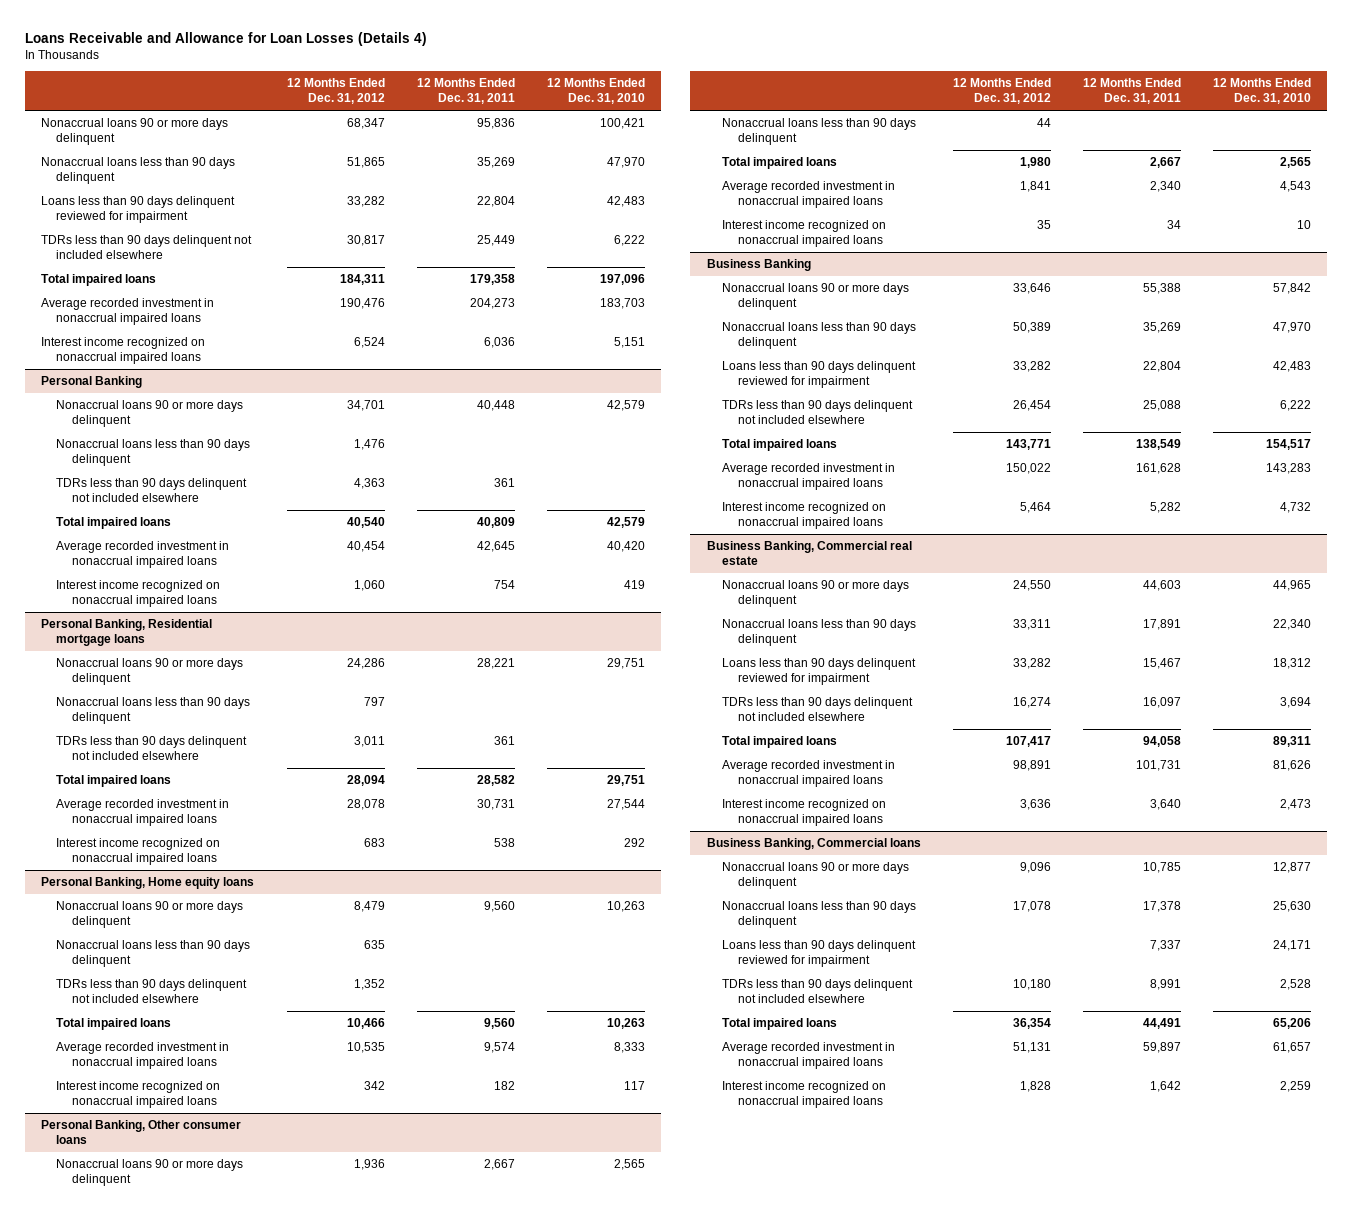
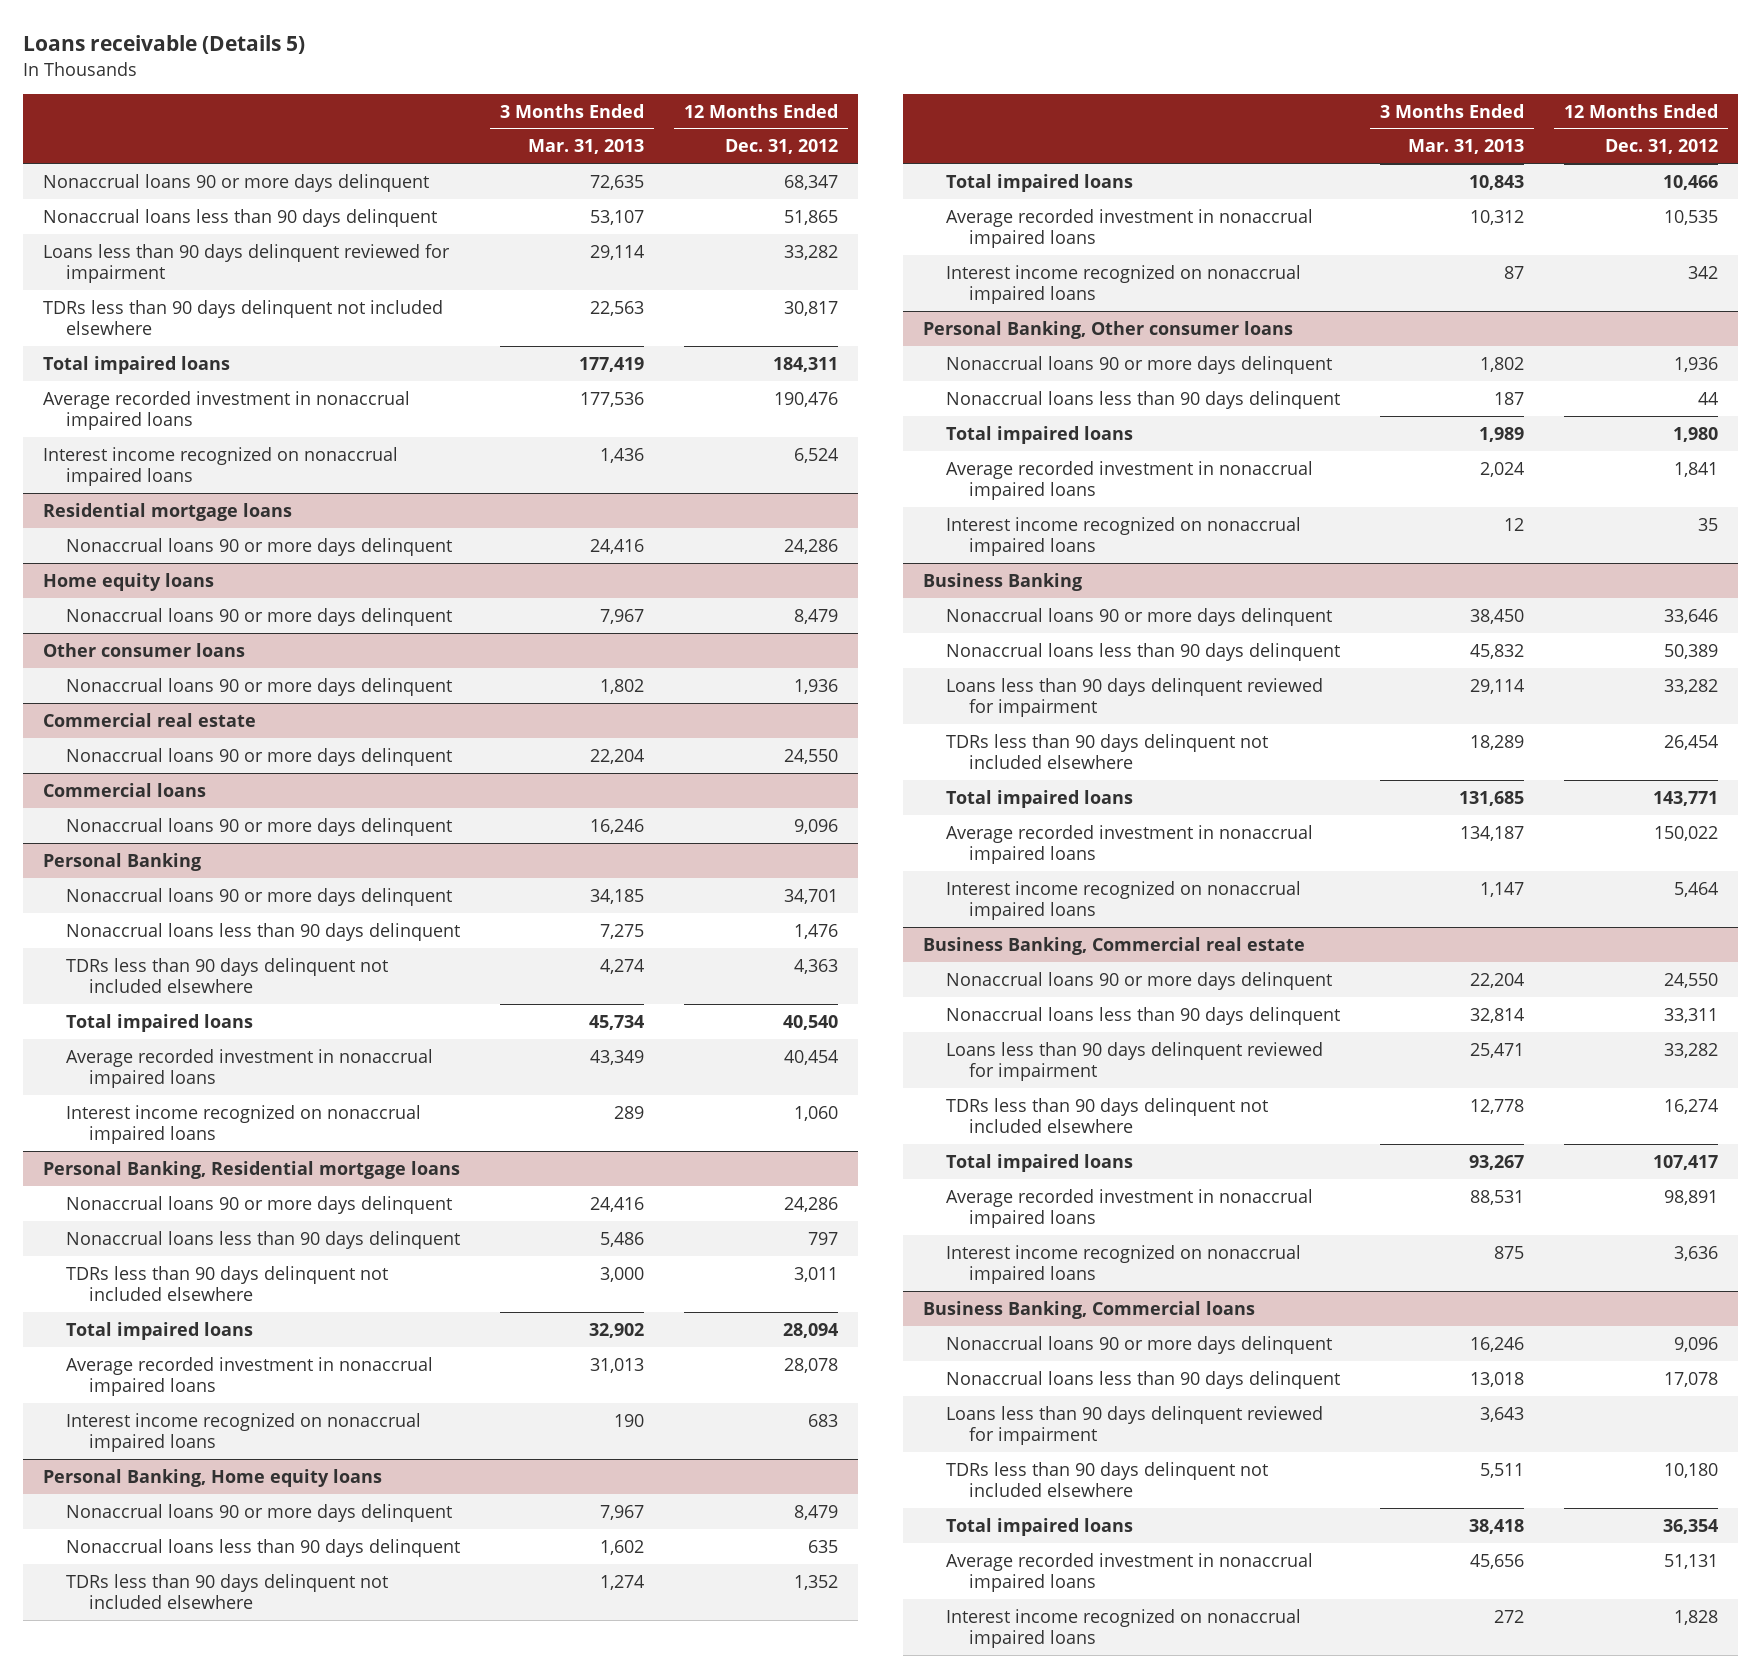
- Loans Receivable and Allowance for Loan Losses (Details 4)
+ Loans receivable (Details 5)
- | 12 Months Ended Dec. 31, 2012 | 12 Months Ended Dec. 31, 2011 | 12 Months Ended Dec. 31, 2010
+ | 3 Months Ended Mar. 31, 2013 | 12 Months Ended Dec. 31, 2012
+ Residential mortgage loans
+ Nonaccrual loans 90 or more days delinquent | 24,416 | 24,286
+ Home equity loans
+ Nonaccrual loans 90 or more days delinquent | 7,967 | 8,479
+ Other consumer loans
+ Nonaccrual loans 90 or more days delinquent | 1,802 | 1,936
+ Commercial real estate
+ Nonaccrual loans 90 or more days delinquent | 22,204 | 24,550
+ Commercial loans
+ Nonaccrual loans 90 or more days delinquent | 16,246 | 9,096

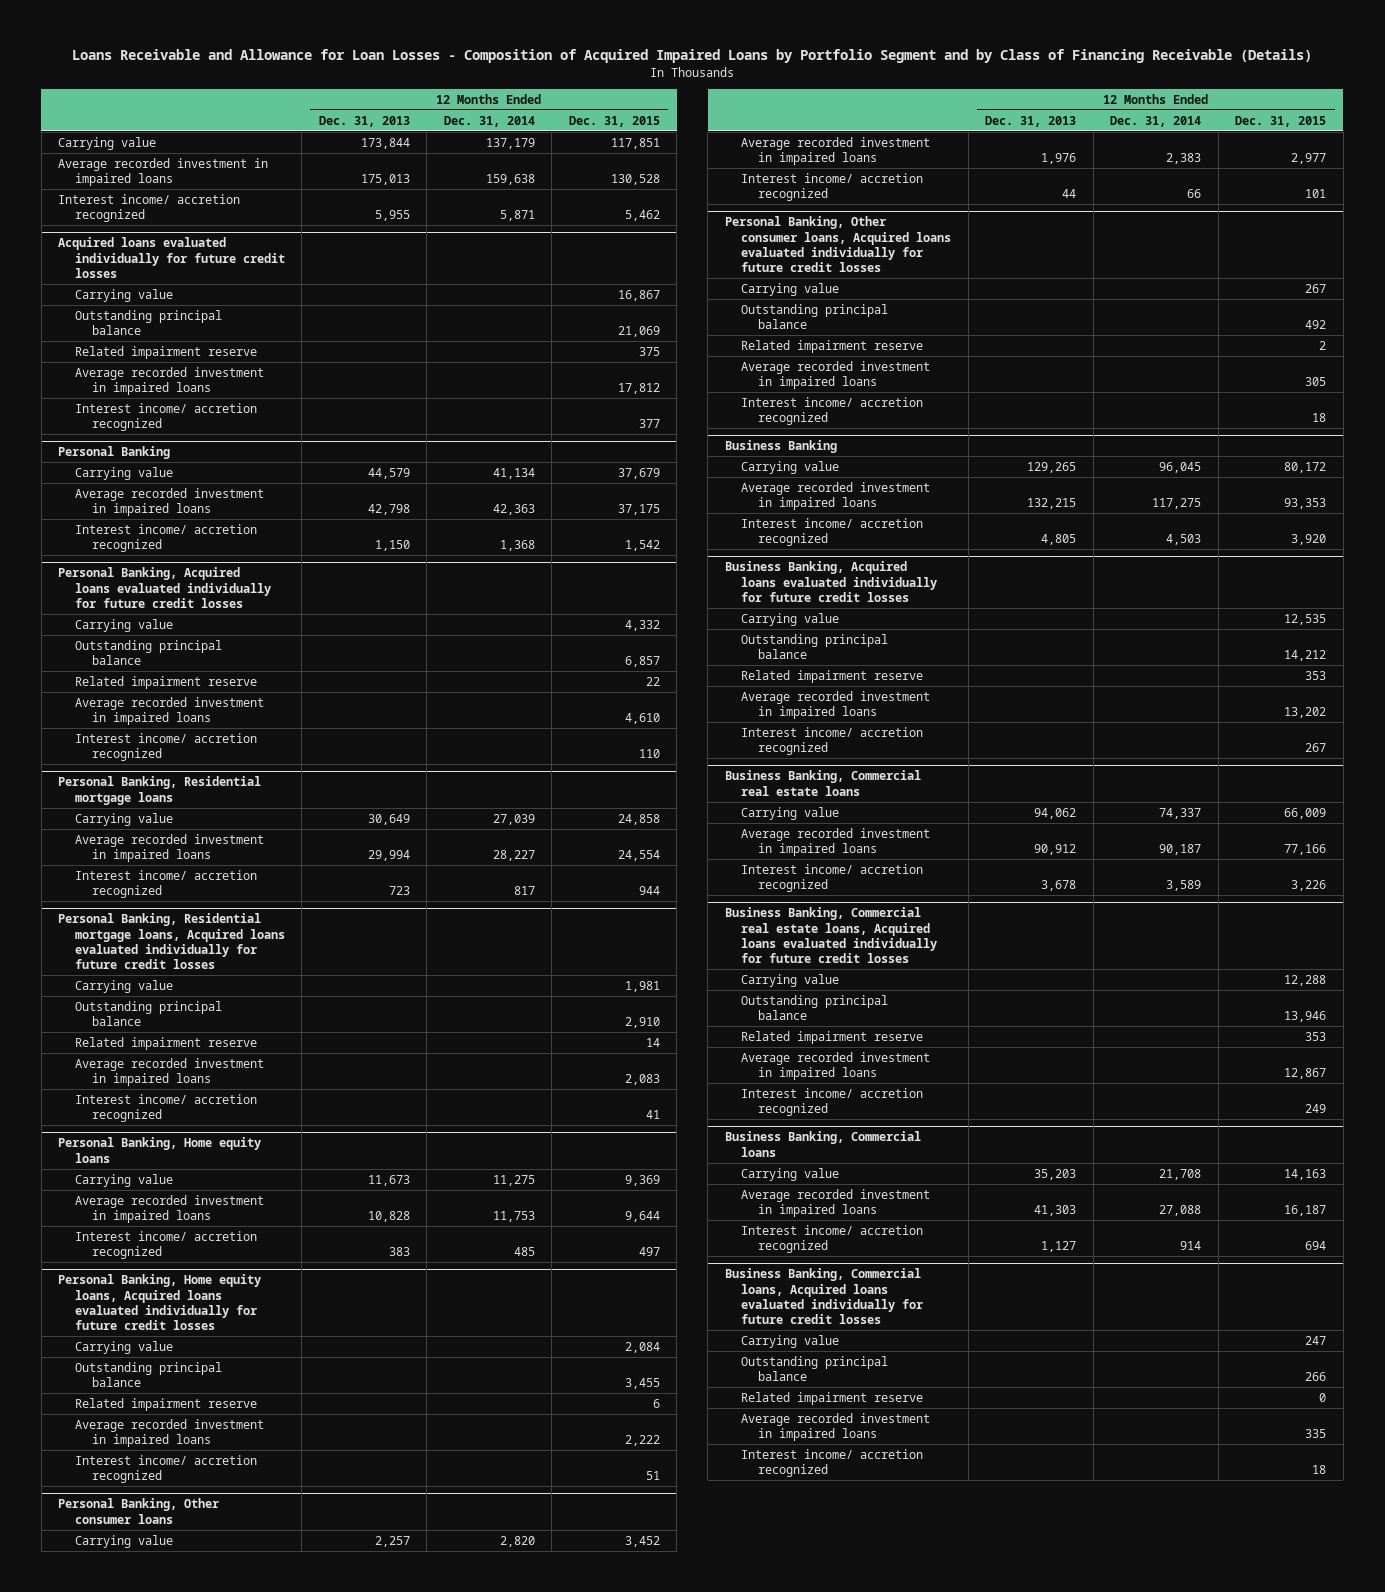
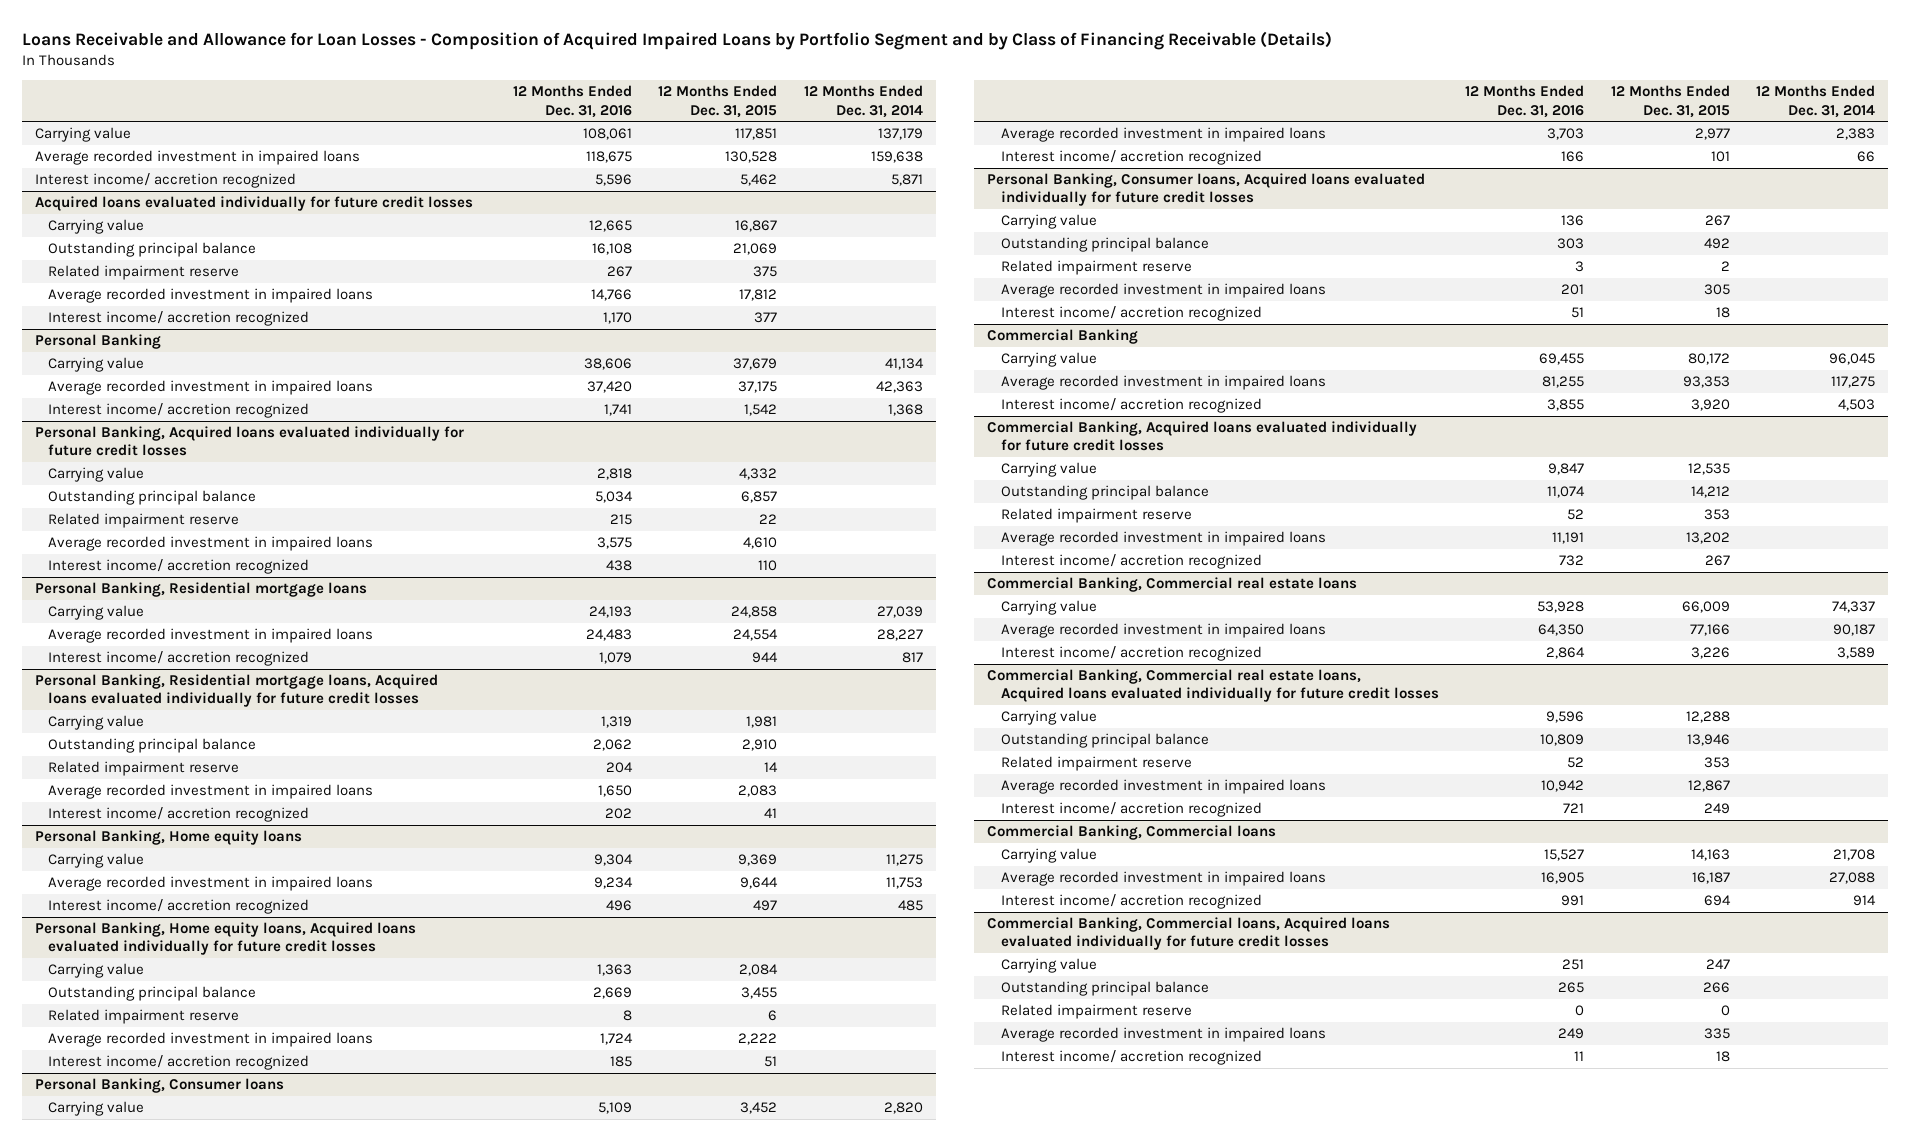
- | 12 Months Ended Dec. 31, 2013 | 12 Months Ended Dec. 31, 2014 | 12 Months Ended Dec. 31, 2015
+ | 12 Months Ended Dec. 31, 2016 | 12 Months Ended Dec. 31, 2015 | 12 Months Ended Dec. 31, 2014
- Personal Banking, Other consumer loans
+ Personal Banking, Consumer loans
- Personal Banking, Other consumer loans, Acquired loans evaluated individually for future credit losses
+ Personal Banking, Consumer loans, Acquired loans evaluated individually for future credit losses
- Business Banking
+ Commercial Banking
- Business Banking, Acquired loans evaluated individually for future credit losses
+ Commercial Banking, Acquired loans evaluated individually for future credit losses
- Business Banking, Commercial real estate loans
+ Commercial Banking, Commercial real estate loans
- Business Banking, Commercial real estate loans, Acquired loans evaluated individually for future credit losses
+ Commercial Banking, Commercial real estate loans, Acquired loans evaluated individually for future credit losses
- Business Banking, Commercial loans
+ Commercial Banking, Commercial loans
- Business Banking, Commercial loans, Acquired loans evaluated individually for future credit losses
+ Commercial Banking, Commercial loans, Acquired loans evaluated individually for future credit losses

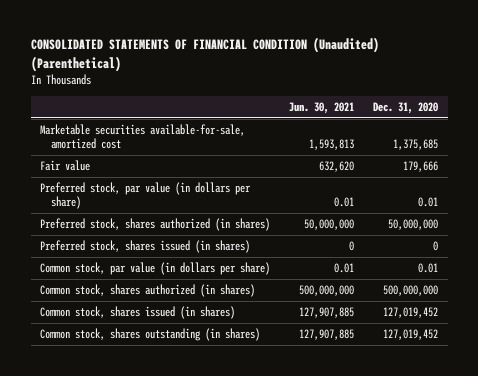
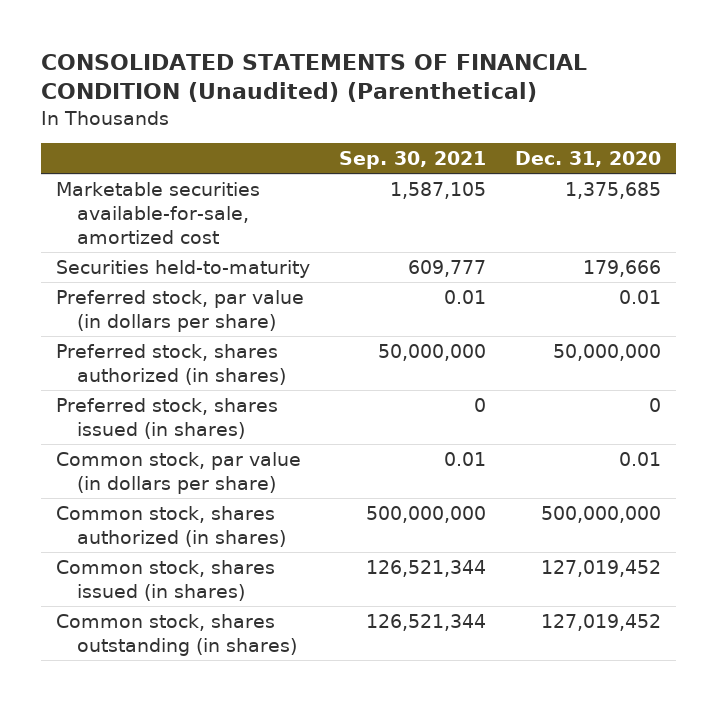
- | Jun. 30, 2021 | Dec. 31, 2020
+ | Sep. 30, 2021 | Dec. 31, 2020
- Fair value | 632,620 | 179,666
+ Securities held-to-maturity | 609,777 | 179,666

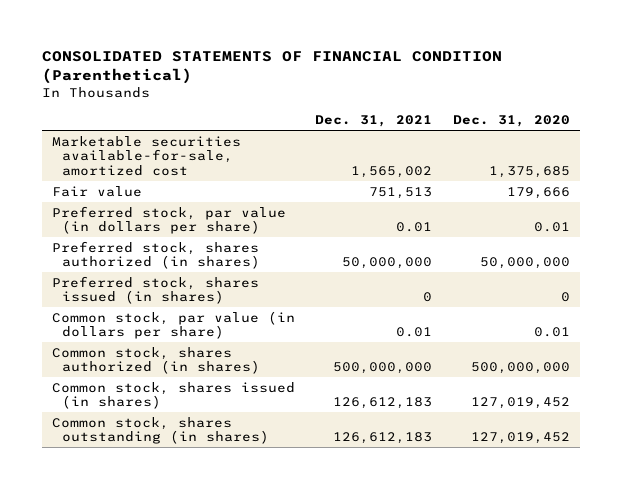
- CONSOLIDATED STATEMENTS OF FINANCIAL CONDITION (Unaudited) (Parenthetical)
+ CONSOLIDATED STATEMENTS OF FINANCIAL CONDITION (Parenthetical)
- | Sep. 30, 2021 | Dec. 31, 2020
+ | Dec. 31, 2021 | Dec. 31, 2020
- Securities held-to-maturity | 609,777 | 179,666
+ Fair value | 751,513 | 179,666

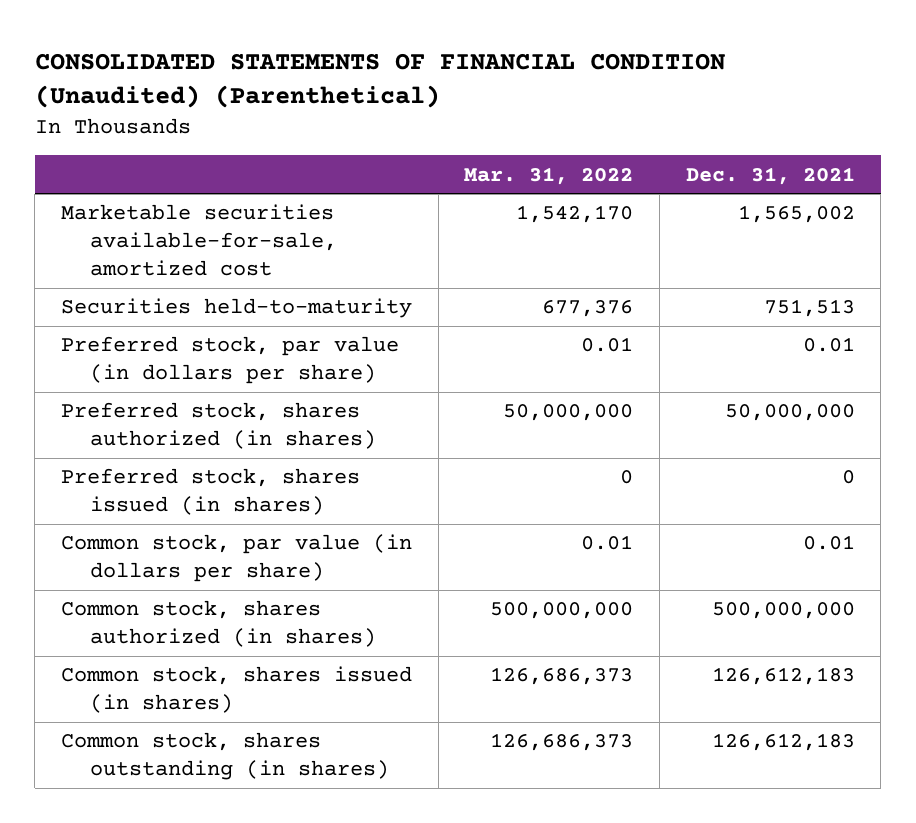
- CONSOLIDATED STATEMENTS OF FINANCIAL CONDITION (Parenthetical)
+ CONSOLIDATED STATEMENTS OF FINANCIAL CONDITION (Unaudited) (Parenthetical)
- | Dec. 31, 2021 | Dec. 31, 2020
+ | Mar. 31, 2022 | Dec. 31, 2021
- Fair value | 751,513 | 179,666
+ Securities held-to-maturity | 677,376 | 751,513

